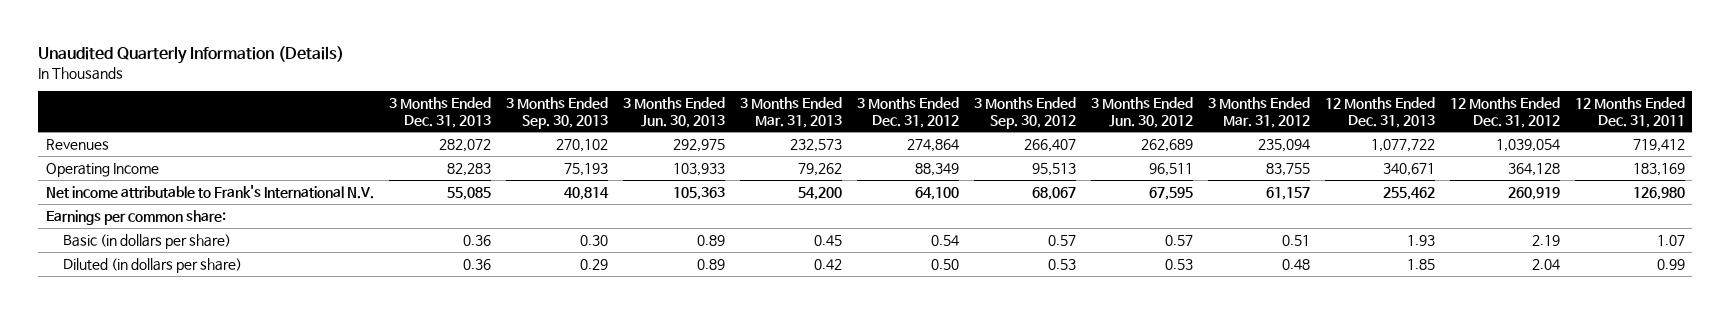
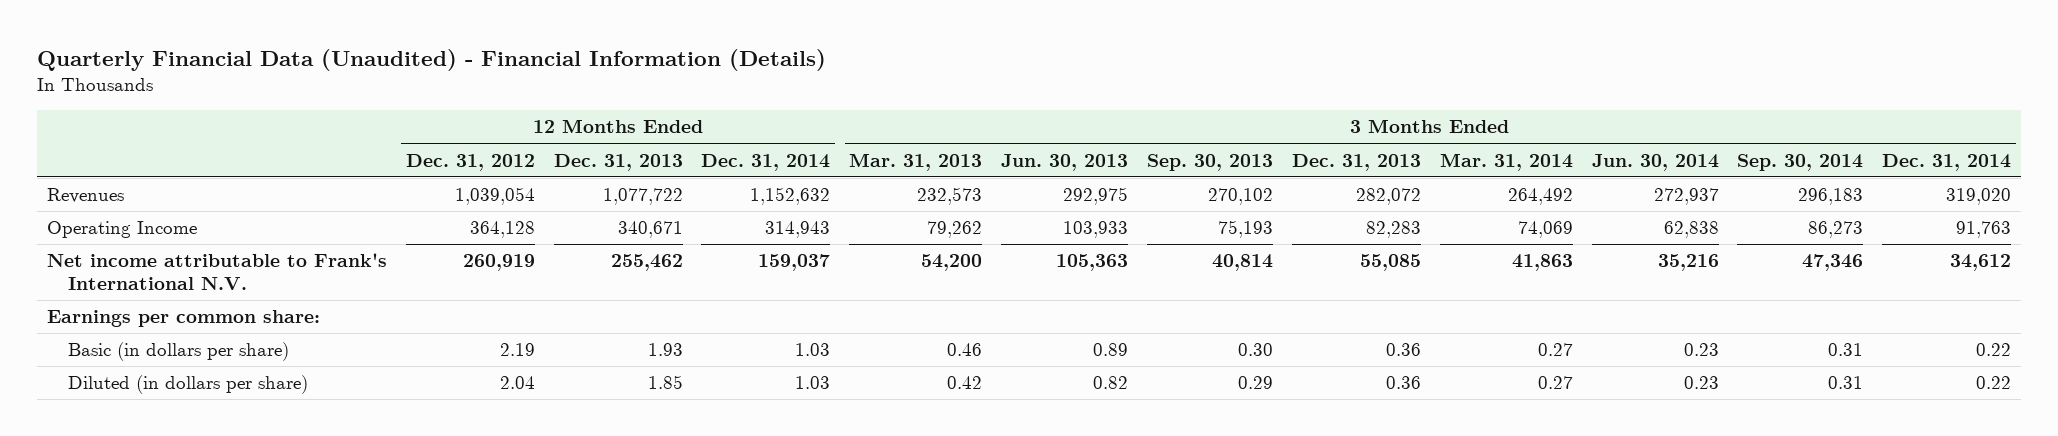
- Unaudited Quarterly Information (Details)
+ Quarterly Financial Data (Unaudited) - Financial Information (Details)
- | 3 Months Ended Dec. 31, 2013 | 3 Months Ended Sep. 30, 2013 | 3 Months Ended Jun. 30, 2013 | 3 Months Ended Mar. 31, 2013 | 3 Months Ended Dec. 31, 2012 | 3 Months Ended Sep. 30, 2012 | 3 Months Ended Jun. 30, 2012 | 3 Months Ended Mar. 31, 2012 | 12 Months Ended Dec. 31, 2013 | 12 Months Ended Dec. 31, 2012 | 12 Months Ended Dec. 31, 2011
+ | 12 Months Ended Dec. 31, 2012 | 12 Months Ended Dec. 31, 2013 | 12 Months Ended Dec. 31, 2014 | 3 Months Ended Mar. 31, 2013 | 3 Months Ended Jun. 30, 2013 | 3 Months Ended Sep. 30, 2013 | 3 Months Ended Dec. 31, 2013 | 3 Months Ended Mar. 31, 2014 | 3 Months Ended Jun. 30, 2014 | 3 Months Ended Sep. 30, 2014 | 3 Months Ended Dec. 31, 2014
- Basic (in dollars per share) | 0.36 | 0.30 | 0.89 | 0.45 | 0.54 | 0.57 | 0.57 | 0.51 | 1.93 | 2.19 | 1.07
- Diluted (in dollars per share) | 0.36 | 0.29 | 0.89 | 0.42 | 0.50 | 0.53 | 0.53 | 0.48 | 1.85 | 2.04 | 0.99
+ Basic (in dollars per share) | 2.19 | 1.93 | 1.03 | 0.46 | 0.89 | 0.30 | 0.36 | 0.27 | 0.23 | 0.31 | 0.22
+ Diluted (in dollars per share) | 2.04 | 1.85 | 1.03 | 0.42 | 0.82 | 0.29 | 0.36 | 0.27 | 0.23 | 0.31 | 0.22

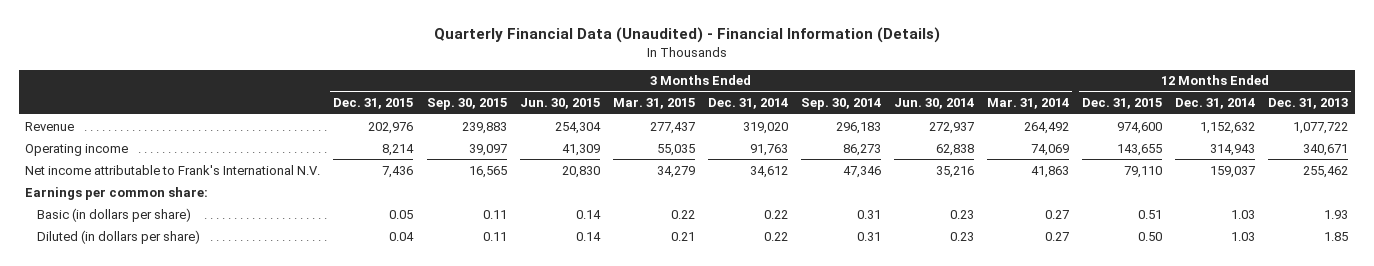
- | 12 Months Ended Dec. 31, 2012 | 12 Months Ended Dec. 31, 2013 | 12 Months Ended Dec. 31, 2014 | 3 Months Ended Mar. 31, 2013 | 3 Months Ended Jun. 30, 2013 | 3 Months Ended Sep. 30, 2013 | 3 Months Ended Dec. 31, 2013 | 3 Months Ended Mar. 31, 2014 | 3 Months Ended Jun. 30, 2014 | 3 Months Ended Sep. 30, 2014 | 3 Months Ended Dec. 31, 2014
+ | 3 Months Ended Dec. 31, 2015 | 3 Months Ended Sep. 30, 2015 | 3 Months Ended Jun. 30, 2015 | 3 Months Ended Mar. 31, 2015 | 3 Months Ended Dec. 31, 2014 | 3 Months Ended Sep. 30, 2014 | 3 Months Ended Jun. 30, 2014 | 3 Months Ended Mar. 31, 2014 | 12 Months Ended Dec. 31, 2015 | 12 Months Ended Dec. 31, 2014 | 12 Months Ended Dec. 31, 2013
- Revenues | 1,039,054 | 1,077,722 | 1,152,632 | 232,573 | 292,975 | 270,102 | 282,072 | 264,492 | 272,937 | 296,183 | 319,020
- Operating Income | 364,128 | 340,671 | 314,943 | 79,262 | 103,933 | 75,193 | 82,283 | 74,069 | 62,838 | 86,273 | 91,763
+ Revenue | 202,976 | 239,883 | 254,304 | 277,437 | 319,020 | 296,183 | 272,937 | 264,492 | 974,600 | 1,152,632 | 1,077,722
+ Operating income | 8,214 | 39,097 | 41,309 | 55,035 | 91,763 | 86,273 | 62,838 | 74,069 | 143,655 | 314,943 | 340,671

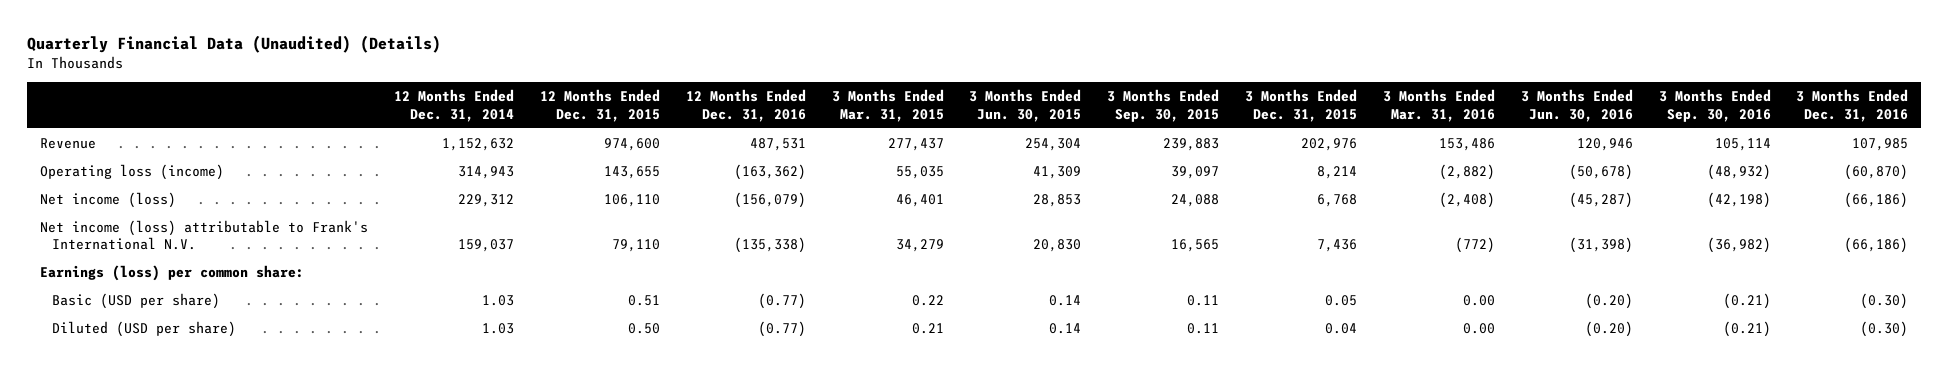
- Quarterly Financial Data (Unaudited) - Financial Information (Details)
+ Quarterly Financial Data (Unaudited) (Details)
- | 3 Months Ended Dec. 31, 2015 | 3 Months Ended Sep. 30, 2015 | 3 Months Ended Jun. 30, 2015 | 3 Months Ended Mar. 31, 2015 | 3 Months Ended Dec. 31, 2014 | 3 Months Ended Sep. 30, 2014 | 3 Months Ended Jun. 30, 2014 | 3 Months Ended Mar. 31, 2014 | 12 Months Ended Dec. 31, 2015 | 12 Months Ended Dec. 31, 2014 | 12 Months Ended Dec. 31, 2013
+ | 12 Months Ended Dec. 31, 2014 | 12 Months Ended Dec. 31, 2015 | 12 Months Ended Dec. 31, 2016 | 3 Months Ended Mar. 31, 2015 | 3 Months Ended Jun. 30, 2015 | 3 Months Ended Sep. 30, 2015 | 3 Months Ended Dec. 31, 2015 | 3 Months Ended Mar. 31, 2016 | 3 Months Ended Jun. 30, 2016 | 3 Months Ended Sep. 30, 2016 | 3 Months Ended Dec. 31, 2016
- Operating income | 8,214 | 39,097 | 41,309 | 55,035 | 91,763 | 86,273 | 62,838 | 74,069 | 143,655 | 314,943 | 340,671
- Net income attributable to Frank's International N.V. | 7,436 | 16,565 | 20,830 | 34,279 | 34,612 | 47,346 | 35,216 | 41,863 | 79,110 | 159,037 | 255,462
- Earnings per common share:
- Basic (in dollars per share) | 0.05 | 0.11 | 0.14 | 0.22 | 0.22 | 0.31 | 0.23 | 0.27 | 0.51 | 1.03 | 1.93
- Diluted (in dollars per share) | 0.04 | 0.11 | 0.14 | 0.21 | 0.22 | 0.31 | 0.23 | 0.27 | 0.50 | 1.03 | 1.85
+ Operating loss (income) | 314,943 | 143,655 | (163,362) | 55,035 | 41,309 | 39,097 | 8,214 | (2,882) | (50,678) | (48,932) | (60,870)
+ Net income (loss) | 229,312 | 106,110 | (156,079) | 46,401 | 28,853 | 24,088 | 6,768 | (2,408) | (45,287) | (42,198) | (66,186)
+ Net income (loss) attributable to Frank's International N.V. | 159,037 | 79,110 | (135,338) | 34,279 | 20,830 | 16,565 | 7,436 | (772) | (31,398) | (36,982) | (66,186)
+ Earnings (loss) per common share:
+ Basic (USD per share) | 1.03 | 0.51 | (0.77) | 0.22 | 0.14 | 0.11 | 0.05 | 0.00 | (0.20) | (0.21) | (0.30)
+ Diluted (USD per share) | 1.03 | 0.50 | (0.77) | 0.21 | 0.14 | 0.11 | 0.04 | 0.00 | (0.20) | (0.21) | (0.30)

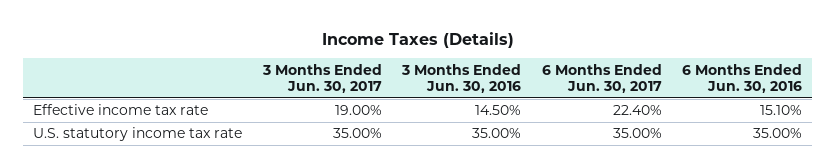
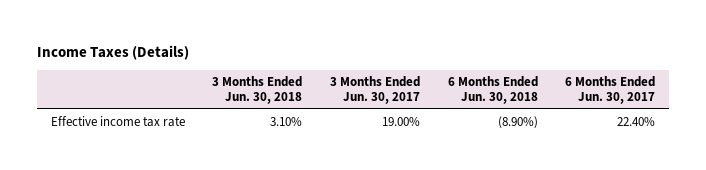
- | 3 Months Ended Jun. 30, 2017 | 3 Months Ended Jun. 30, 2016 | 6 Months Ended Jun. 30, 2017 | 6 Months Ended Jun. 30, 2016
+ | 3 Months Ended Jun. 30, 2018 | 3 Months Ended Jun. 30, 2017 | 6 Months Ended Jun. 30, 2018 | 6 Months Ended Jun. 30, 2017
- U.S. statutory income tax rate | 35.00% | 35.00% | 35.00% | 35.00%

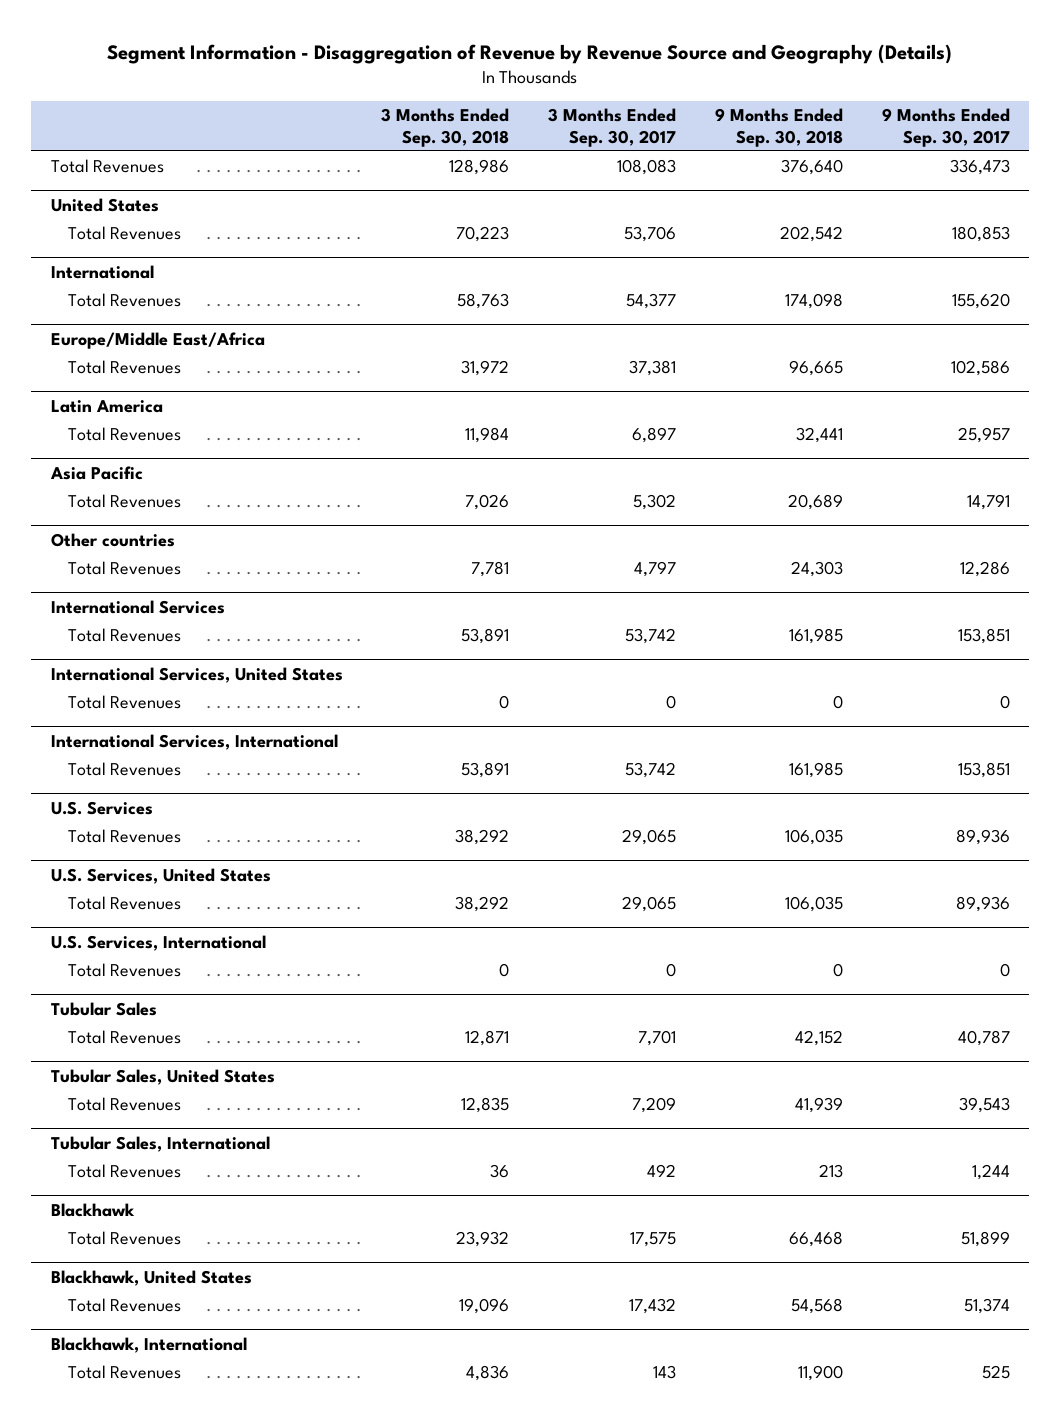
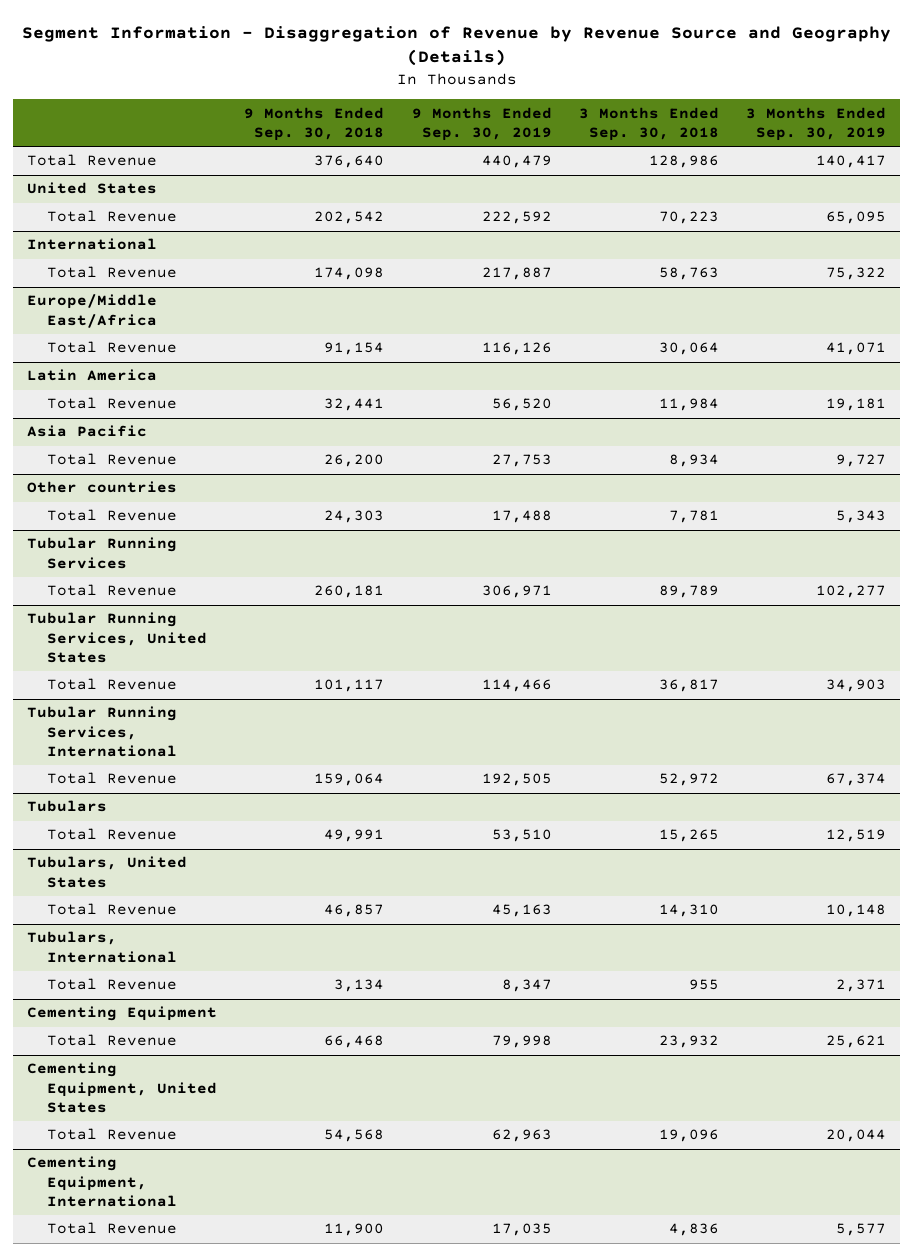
- | 3 Months Ended Sep. 30, 2018 | 3 Months Ended Sep. 30, 2017 | 9 Months Ended Sep. 30, 2018 | 9 Months Ended Sep. 30, 2017
+ | 9 Months Ended Sep. 30, 2018 | 9 Months Ended Sep. 30, 2019 | 3 Months Ended Sep. 30, 2018 | 3 Months Ended Sep. 30, 2019
- Total Revenues | 128,986 | 108,083 | 376,640 | 336,473
+ Total Revenue | 376,640 | 440,479 | 128,986 | 140,417
@ United States
- Total Revenues | 70,223 | 53,706 | 202,542 | 180,853
+ Total Revenue | 202,542 | 222,592 | 70,223 | 65,095
@ International
- Total Revenues | 58,763 | 54,377 | 174,098 | 155,620
+ Total Revenue | 174,098 | 217,887 | 58,763 | 75,322
@ Europe/Middle East/Africa
- Total Revenues | 31,972 | 37,381 | 96,665 | 102,586
+ Total Revenue | 91,154 | 116,126 | 30,064 | 41,071
@ Latin America
- Total Revenues | 11,984 | 6,897 | 32,441 | 25,957
+ Total Revenue | 32,441 | 56,520 | 11,984 | 19,181
@ Asia Pacific
- Total Revenues | 7,026 | 5,302 | 20,689 | 14,791
+ Total Revenue | 26,200 | 27,753 | 8,934 | 9,727
@ Other countries
- Total Revenues | 7,781 | 4,797 | 24,303 | 12,286
- International Services
- Total Revenues | 53,891 | 53,742 | 161,985 | 153,851
- International Services, United States
- Total Revenues | 0 | 0 | 0 | 0
- International Services, International
- Total Revenues | 53,891 | 53,742 | 161,985 | 153,851
- U.S. Services
- Total Revenues | 38,292 | 29,065 | 106,035 | 89,936
- U.S. Services, United States
- Total Revenues | 38,292 | 29,065 | 106,035 | 89,936
- U.S. Services, International
- Total Revenues | 0 | 0 | 0 | 0
- Tubular Sales
- Total Revenues | 12,871 | 7,701 | 42,152 | 40,787
- Tubular Sales, United States
- Total Revenues | 12,835 | 7,209 | 41,939 | 39,543
- Tubular Sales, International
- Total Revenues | 36 | 492 | 213 | 1,244
- Blackhawk
- Total Revenues | 23,932 | 17,575 | 66,468 | 51,899
- Blackhawk, United States
- Total Revenues | 19,096 | 17,432 | 54,568 | 51,374
- Blackhawk, International
- Total Revenues | 4,836 | 143 | 11,900 | 525
@ Other countries
+ Total Revenue | 24,303 | 17,488 | 7,781 | 5,343
+ Tubular Running Services
+ Total Revenue | 260,181 | 306,971 | 89,789 | 102,277
+ Tubular Running Services, United States
+ Total Revenue | 101,117 | 114,466 | 36,817 | 34,903
+ Tubular Running Services, International
+ Total Revenue | 159,064 | 192,505 | 52,972 | 67,374
+ Tubulars
+ Total Revenue | 49,991 | 53,510 | 15,265 | 12,519
+ Tubulars, United States
+ Total Revenue | 46,857 | 45,163 | 14,310 | 10,148
+ Tubulars, International
+ Total Revenue | 3,134 | 8,347 | 955 | 2,371
+ Cementing Equipment
+ Total Revenue | 66,468 | 79,998 | 23,932 | 25,621
+ Cementing Equipment, United States
+ Total Revenue | 54,568 | 62,963 | 19,096 | 20,044
+ Cementing Equipment, International
+ Total Revenue | 11,900 | 17,035 | 4,836 | 5,577

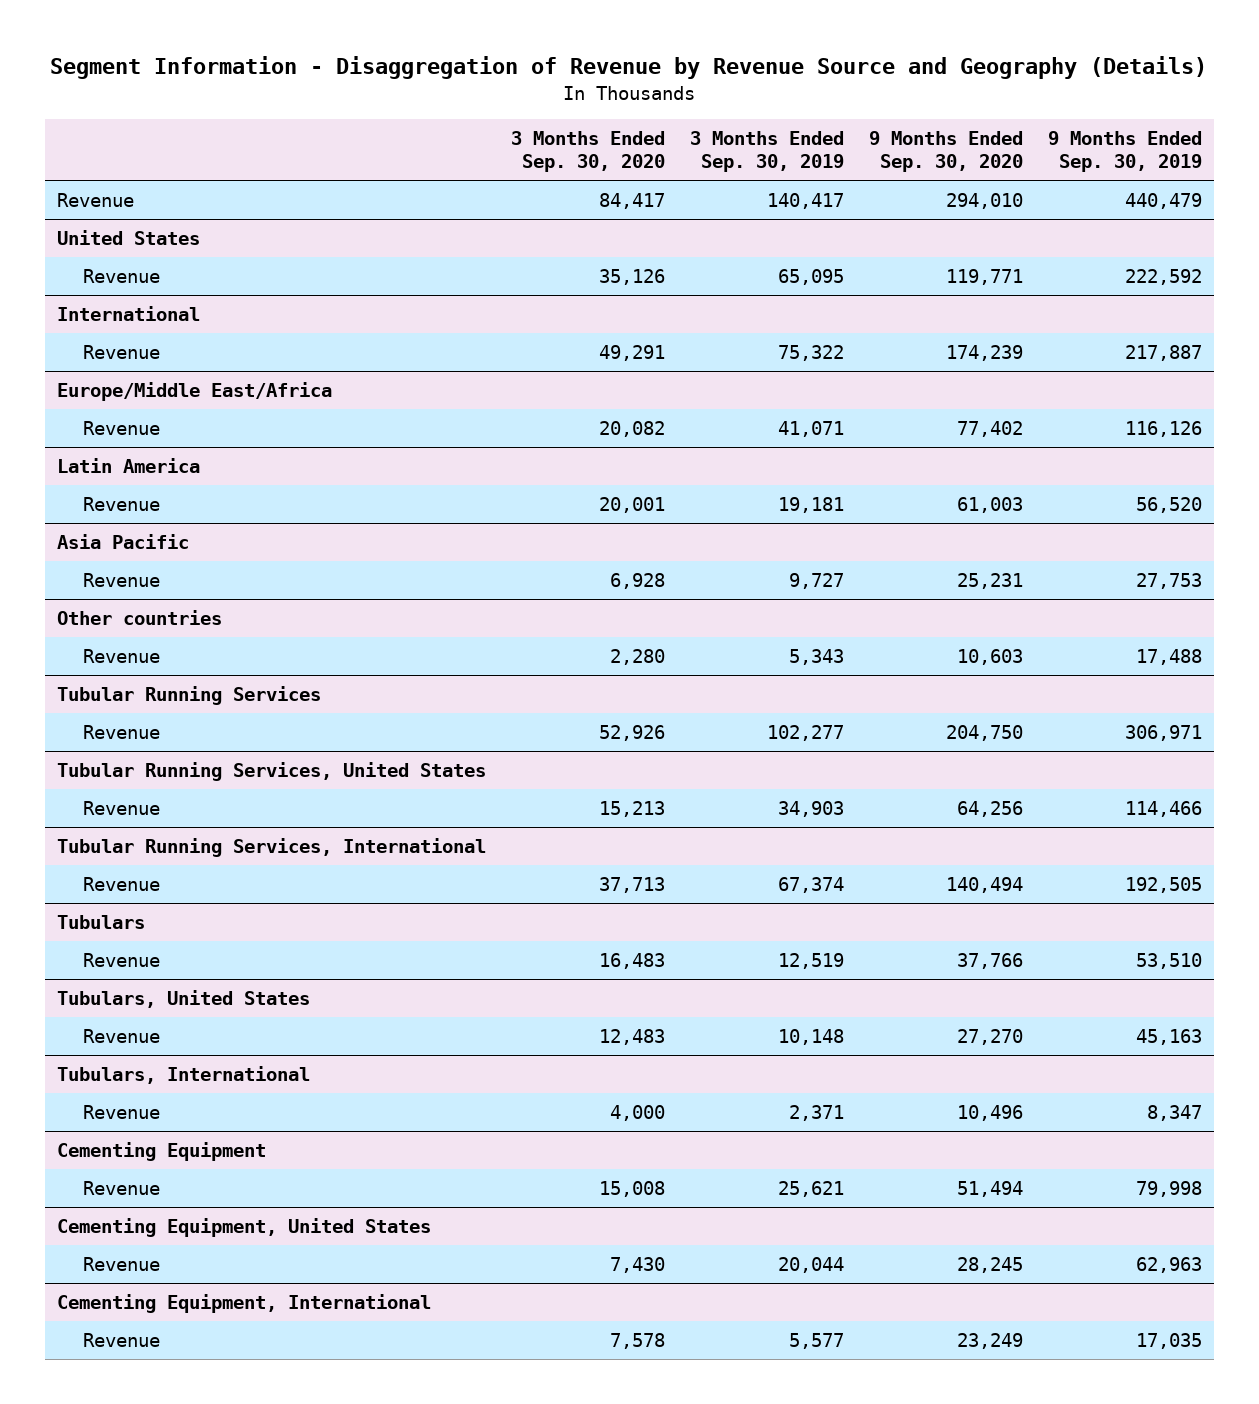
- | 9 Months Ended Sep. 30, 2018 | 9 Months Ended Sep. 30, 2019 | 3 Months Ended Sep. 30, 2018 | 3 Months Ended Sep. 30, 2019
+ | 3 Months Ended Sep. 30, 2020 | 3 Months Ended Sep. 30, 2019 | 9 Months Ended Sep. 30, 2020 | 9 Months Ended Sep. 30, 2019
- Total Revenue | 376,640 | 440,479 | 128,986 | 140,417
+ Revenue | 84,417 | 140,417 | 294,010 | 440,479
@ United States
- Total Revenue | 202,542 | 222,592 | 70,223 | 65,095
+ Revenue | 35,126 | 65,095 | 119,771 | 222,592
@ International
- Total Revenue | 174,098 | 217,887 | 58,763 | 75,322
+ Revenue | 49,291 | 75,322 | 174,239 | 217,887
@ Europe/Middle East/Africa
- Total Revenue | 91,154 | 116,126 | 30,064 | 41,071
+ Revenue | 20,082 | 41,071 | 77,402 | 116,126
@ Latin America
- Total Revenue | 32,441 | 56,520 | 11,984 | 19,181
+ Revenue | 20,001 | 19,181 | 61,003 | 56,520
@ Asia Pacific
- Total Revenue | 26,200 | 27,753 | 8,934 | 9,727
+ Revenue | 6,928 | 9,727 | 25,231 | 27,753
@ Other countries
- Total Revenue | 24,303 | 17,488 | 7,781 | 5,343
+ Revenue | 2,280 | 5,343 | 10,603 | 17,488
@ Tubular Running Services
- Total Revenue | 260,181 | 306,971 | 89,789 | 102,277
+ Revenue | 52,926 | 102,277 | 204,750 | 306,971
@ Tubular Running Services, United States
- Total Revenue | 101,117 | 114,466 | 36,817 | 34,903
+ Revenue | 15,213 | 34,903 | 64,256 | 114,466
@ Tubular Running Services, International
- Total Revenue | 159,064 | 192,505 | 52,972 | 67,374
+ Revenue | 37,713 | 67,374 | 140,494 | 192,505
@ Tubulars
- Total Revenue | 49,991 | 53,510 | 15,265 | 12,519
+ Revenue | 16,483 | 12,519 | 37,766 | 53,510
@ Tubulars, United States
- Total Revenue | 46,857 | 45,163 | 14,310 | 10,148
+ Revenue | 12,483 | 10,148 | 27,270 | 45,163
@ Tubulars, International
- Total Revenue | 3,134 | 8,347 | 955 | 2,371
+ Revenue | 4,000 | 2,371 | 10,496 | 8,347
@ Cementing Equipment
- Total Revenue | 66,468 | 79,998 | 23,932 | 25,621
+ Revenue | 15,008 | 25,621 | 51,494 | 79,998
@ Cementing Equipment, United States
- Total Revenue | 54,568 | 62,963 | 19,096 | 20,044
+ Revenue | 7,430 | 20,044 | 28,245 | 62,963
@ Cementing Equipment, International
- Total Revenue | 11,900 | 17,035 | 4,836 | 5,577
+ Revenue | 7,578 | 5,577 | 23,249 | 17,035

